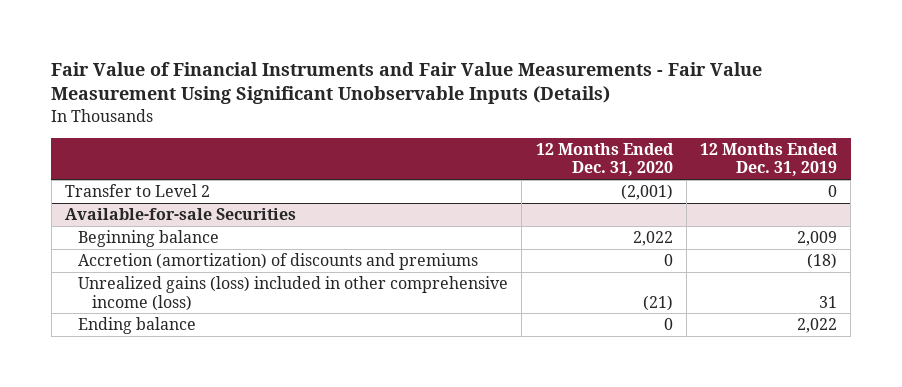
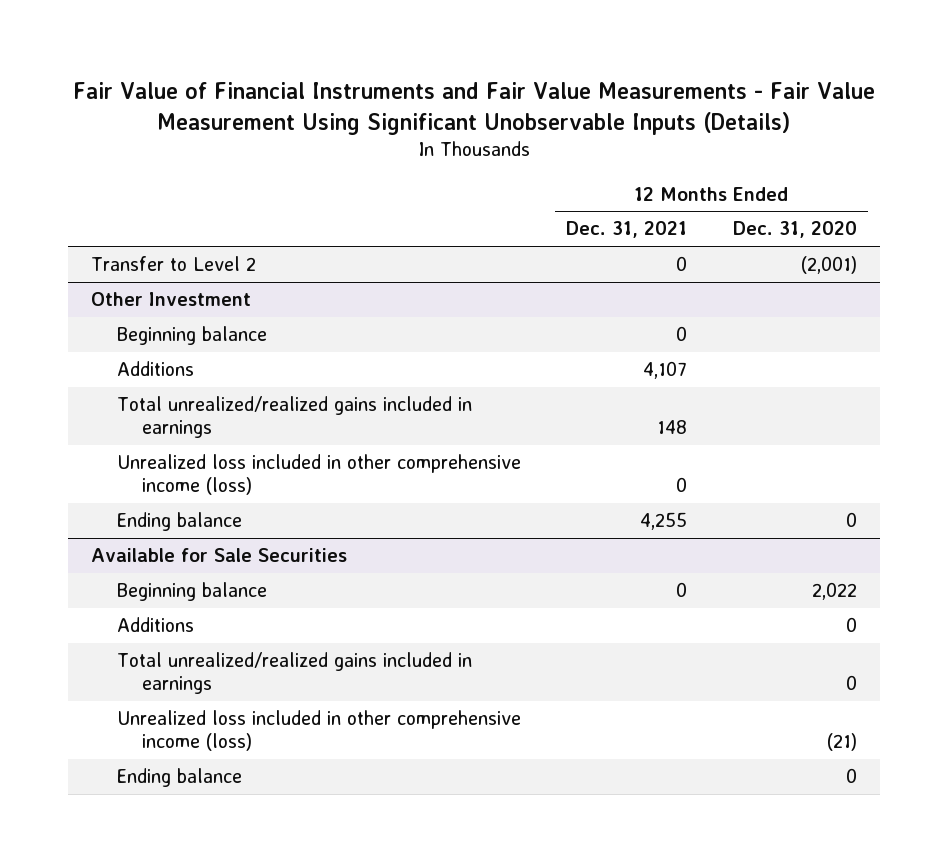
- | 12 Months Ended Dec. 31, 2020 | 12 Months Ended Dec. 31, 2019
+ | 12 Months Ended Dec. 31, 2021 | 12 Months Ended Dec. 31, 2020
- Available-for-sale Securities
+ Other Investment
+ Beginning balance | 0 |
+ Additions | 4,107 |
+ Total unrealized/realized gains included in earnings | 148 |
+ Unrealized loss included in other comprehensive income (loss) | 0 |
+ Ending balance | 4,255 | 0
+ Available for Sale Securities
- Accretion (amortization) of discounts and premiums | 0 | (18)
- Unrealized gains (loss) included in other comprehensive income (loss) | (21) | 31
+ Additions | | 0
+ Total unrealized/realized gains included in earnings | | 0
+ Unrealized loss included in other comprehensive income (loss) | | (21)

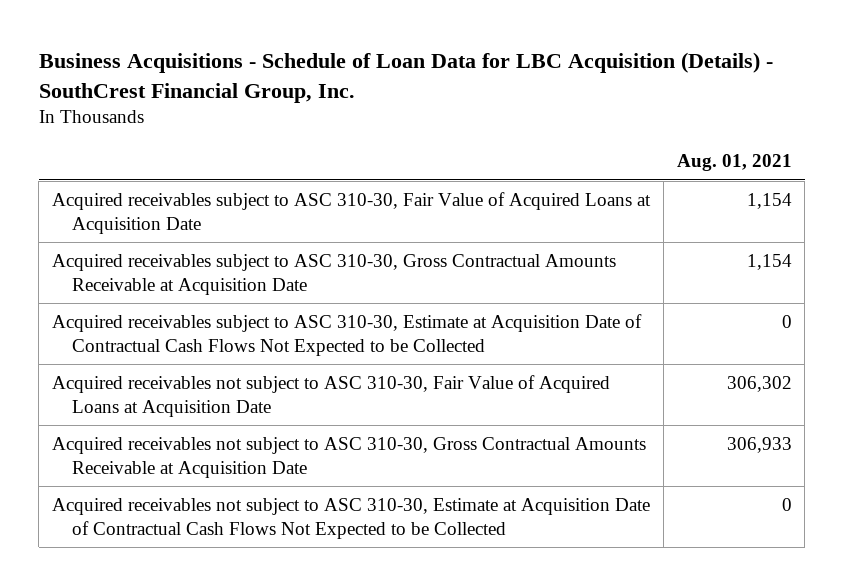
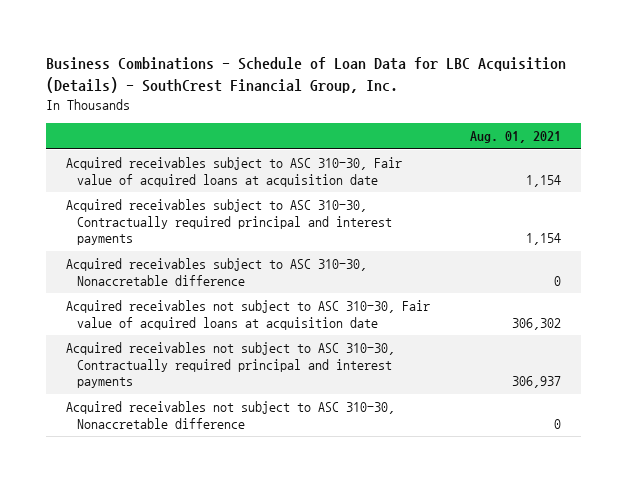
- Business Acquisitions - Schedule of Loan Data for LBC Acquisition (Details) - SouthCrest Financial Group, Inc.
+ Business Combinations - Schedule of Loan Data for LBC Acquisition (Details) - SouthCrest Financial Group, Inc.
- Acquired receivables subject to ASC 310-30, Fair Value of Acquired Loans at Acquisition Date | 1,154
- Acquired receivables subject to ASC 310-30, Gross Contractual Amounts Receivable at Acquisition Date | 1,154
- Acquired receivables subject to ASC 310-30, Estimate at Acquisition Date of Contractual Cash Flows Not Expected to be Collected | 0
- Acquired receivables not subject to ASC 310-30, Fair Value of Acquired Loans at Acquisition Date | 306,302
- Acquired receivables not subject to ASC 310-30, Gross Contractual Amounts Receivable at Acquisition Date | 306,933
- Acquired receivables not subject to ASC 310-30, Estimate at Acquisition Date of Contractual Cash Flows Not Expected to be Collected | 0
+ Acquired receivables subject to ASC 310-30, Fair value of acquired loans at acquisition date | 1,154
+ Acquired receivables subject to ASC 310-30, Contractually required principal and interest payments | 1,154
+ Acquired receivables subject to ASC 310-30, Nonaccretable difference | 0
+ Acquired receivables not subject to ASC 310-30, Fair value of acquired loans at acquisition date | 306,302
+ Acquired receivables not subject to ASC 310-30, Contractually required principal and interest payments | 306,937
+ Acquired receivables not subject to ASC 310-30, Nonaccretable difference | 0

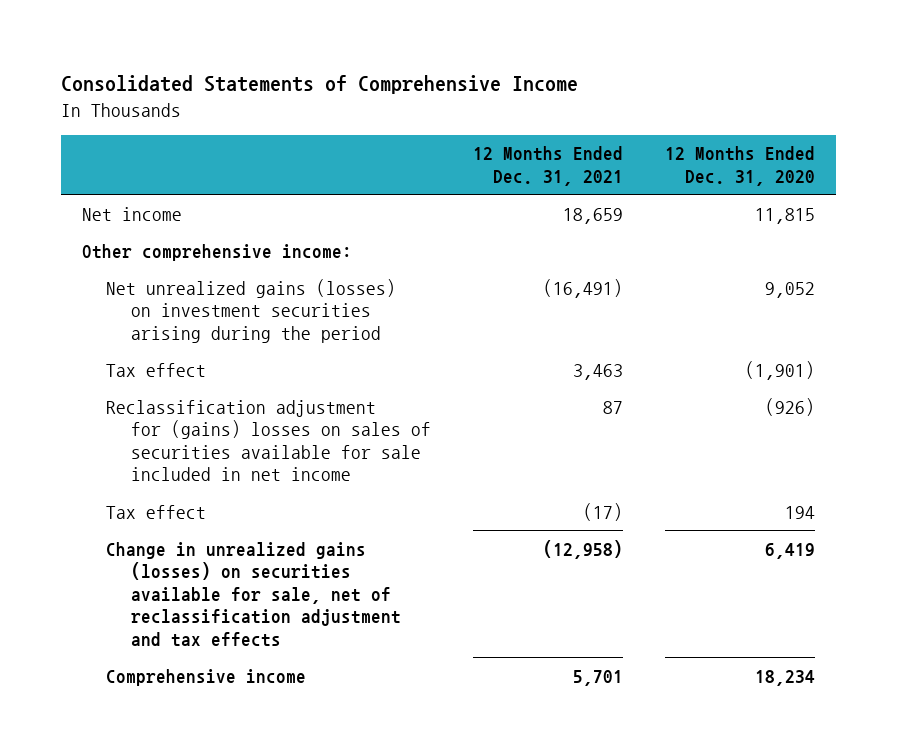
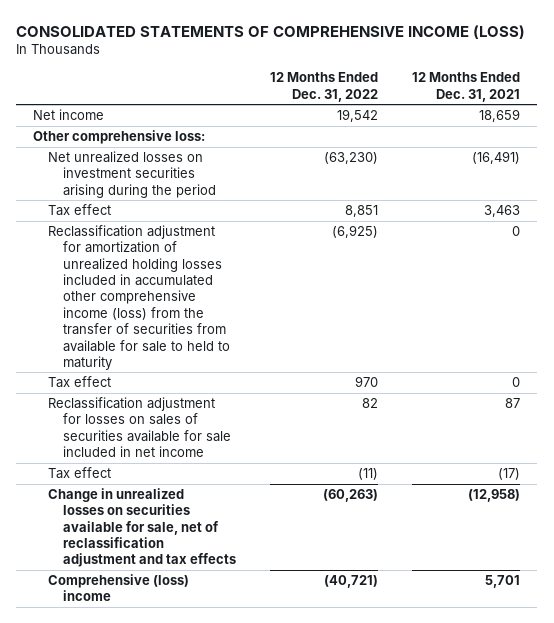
- Consolidated Statements of Comprehensive Income
+ CONSOLIDATED STATEMENTS OF COMPREHENSIVE INCOME (LOSS)
- | 12 Months Ended Dec. 31, 2021 | 12 Months Ended Dec. 31, 2020
+ | 12 Months Ended Dec. 31, 2022 | 12 Months Ended Dec. 31, 2021
- Other comprehensive income:
- Net unrealized gains (losses) on investment securities arising during the period | (16,491) | 9,052
+ Other comprehensive loss:
+ Net unrealized losses on investment securities arising during the period | (63,230) | (16,491)
- Reclassification adjustment for (gains) losses on sales of securities available for sale included in net income | 87 | (926)
+ Reclassification adjustment for amortization of unrealized holding losses included in accumulated other comprehensive income (loss) from the transfer of securities from available for sale to held to maturity | (6,925) | 0
+ Tax effect | 970 | 0
+ Reclassification adjustment for losses on sales of securities available for sale included in net income | 82 | 87
- Change in unrealized gains (losses) on securities available for sale, net of reclassification adjustment and tax effects | (12,958) | 6,419
- Comprehensive income | 5,701 | 18,234
+ Change in unrealized losses on securities available for sale, net of reclassification adjustment and tax effects | (60,263) | (12,958)
+ Comprehensive (loss) income | (40,721) | 5,701

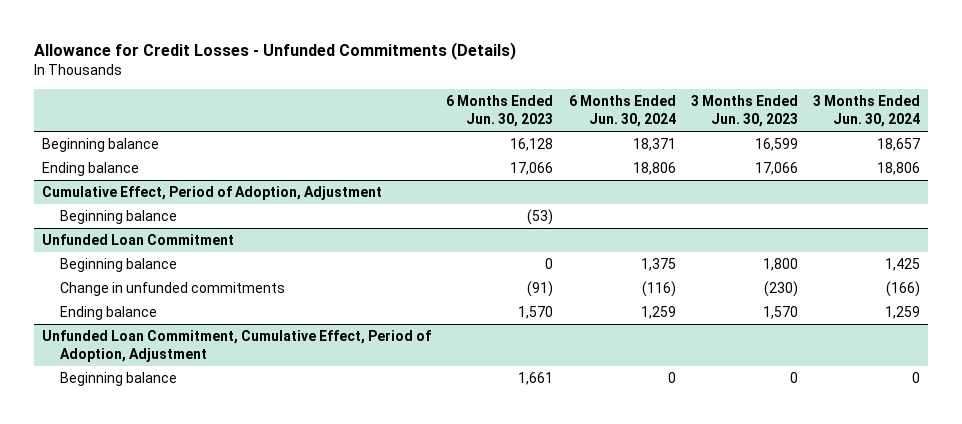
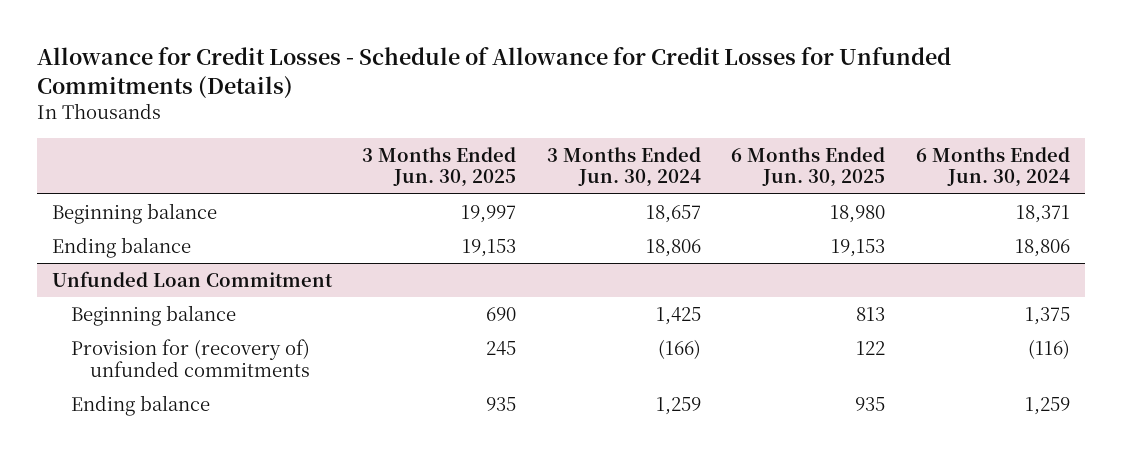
- Allowance for Credit Losses - Unfunded Commitments (Details)
+ Allowance for Credit Losses - Schedule of Allowance for Credit Losses for Unfunded Commitments (Details)
- | 6 Months Ended Jun. 30, 2023 | 6 Months Ended Jun. 30, 2024 | 3 Months Ended Jun. 30, 2023 | 3 Months Ended Jun. 30, 2024
+ | 3 Months Ended Jun. 30, 2025 | 3 Months Ended Jun. 30, 2024 | 6 Months Ended Jun. 30, 2025 | 6 Months Ended Jun. 30, 2024
- Cumulative Effect, Period of Adoption, Adjustment
- Beginning balance | (53) | | |
@ Unfunded Loan Commitment
- Change in unfunded commitments | (91) | (116) | (230) | (166)
+ Provision for (recovery of) unfunded commitments | 245 | (166) | 122 | (116)
- Unfunded Loan Commitment, Cumulative Effect, Period of Adoption, Adjustment
- Beginning balance | 1,661 | 0 | 0 | 0

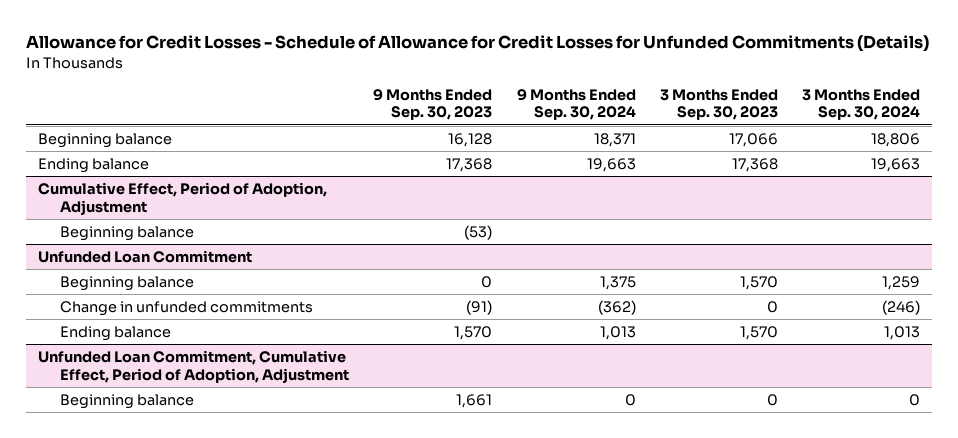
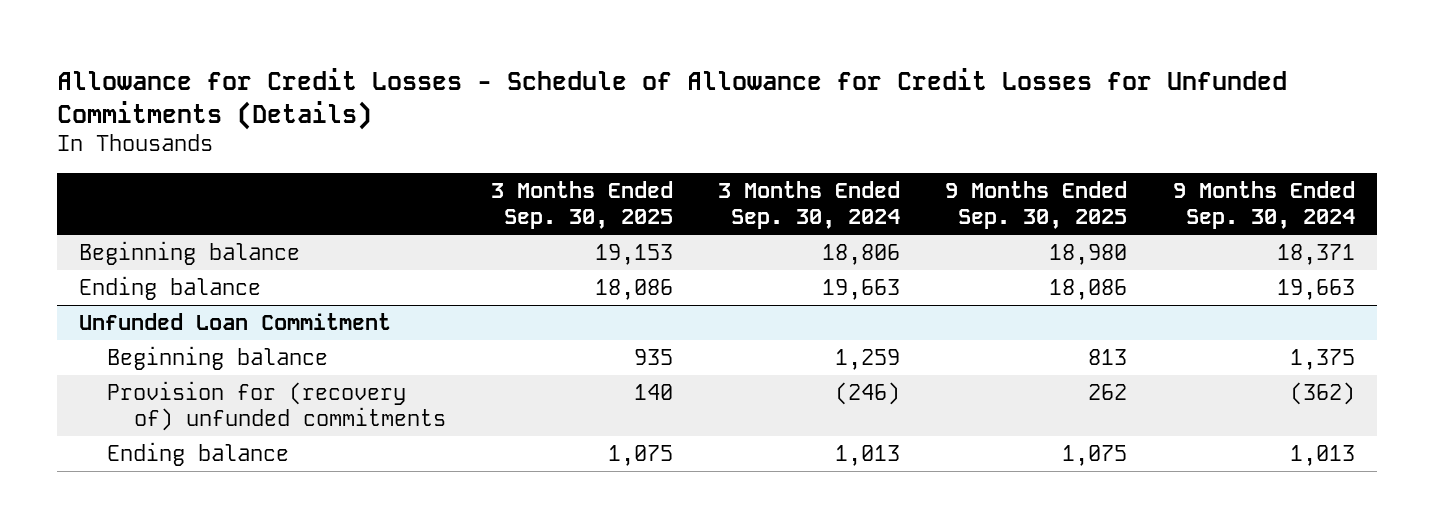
- | 9 Months Ended Sep. 30, 2023 | 9 Months Ended Sep. 30, 2024 | 3 Months Ended Sep. 30, 2023 | 3 Months Ended Sep. 30, 2024
+ | 3 Months Ended Sep. 30, 2025 | 3 Months Ended Sep. 30, 2024 | 9 Months Ended Sep. 30, 2025 | 9 Months Ended Sep. 30, 2024
- Cumulative Effect, Period of Adoption, Adjustment
- Beginning balance | (53) | | |
@ Unfunded Loan Commitment
- Change in unfunded commitments | (91) | (362) | 0 | (246)
+ Provision for (recovery of) unfunded commitments | 140 | (246) | 262 | (362)
- Unfunded Loan Commitment, Cumulative Effect, Period of Adoption, Adjustment
- Beginning balance | 1,661 | 0 | 0 | 0

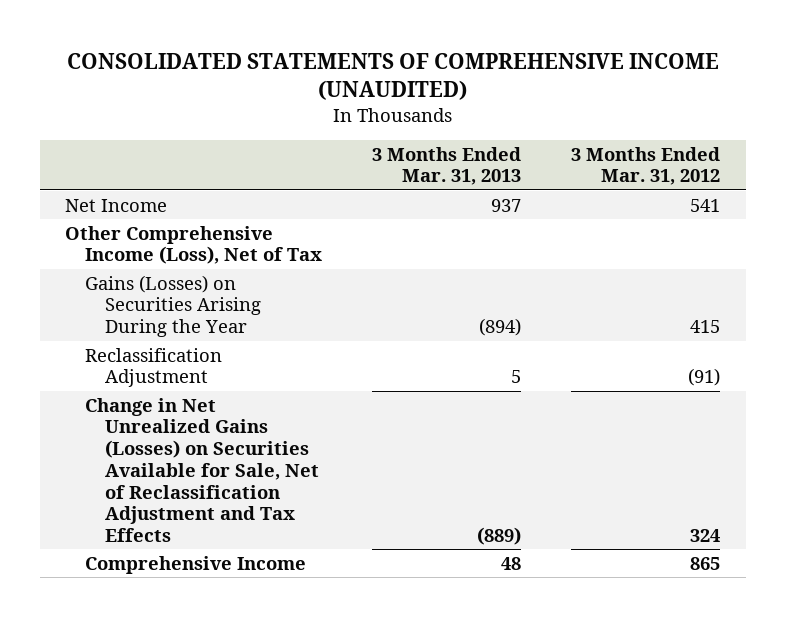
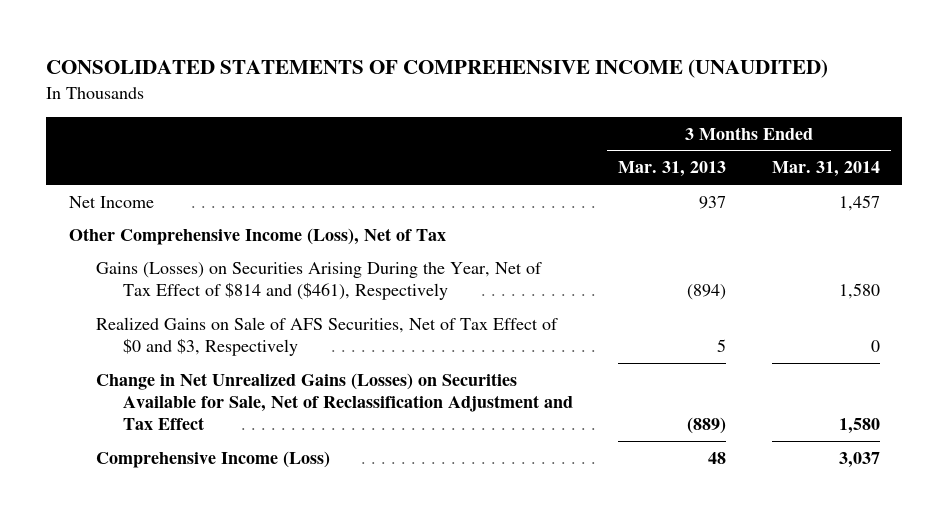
- | 3 Months Ended Mar. 31, 2013 | 3 Months Ended Mar. 31, 2012
+ | 3 Months Ended Mar. 31, 2013 | 3 Months Ended Mar. 31, 2014
- Gains (Losses) on Securities Arising During the Year | (894) | 415
- Reclassification Adjustment | 5 | (91)
- Change in Net Unrealized Gains (Losses) on Securities Available for Sale, Net of Reclassification Adjustment and Tax Effects | (889) | 324
- Comprehensive Income | 48 | 865
+ Gains (Losses) on Securities Arising During the Year, Net of Tax Effect of $814 and ($461), Respectively | (894) | 1,580
+ Realized Gains on Sale of AFS Securities, Net of Tax Effect of $0 and $3, Respectively | 5 | 0
+ Change in Net Unrealized Gains (Losses) on Securities Available for Sale, Net of Reclassification Adjustment and Tax Effect | (889) | 1,580
+ Comprehensive Income (Loss) | 48 | 3,037

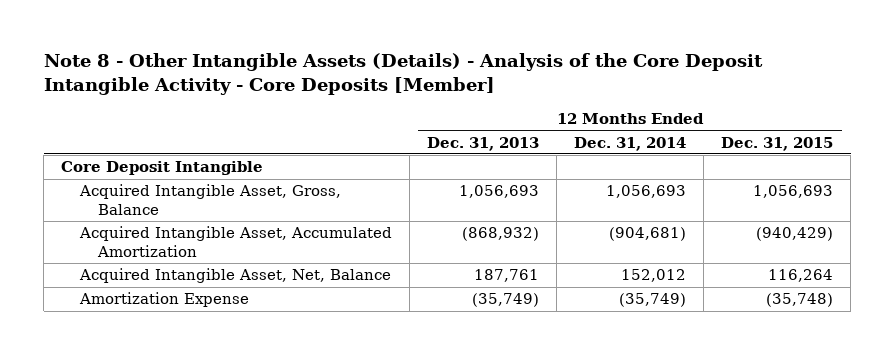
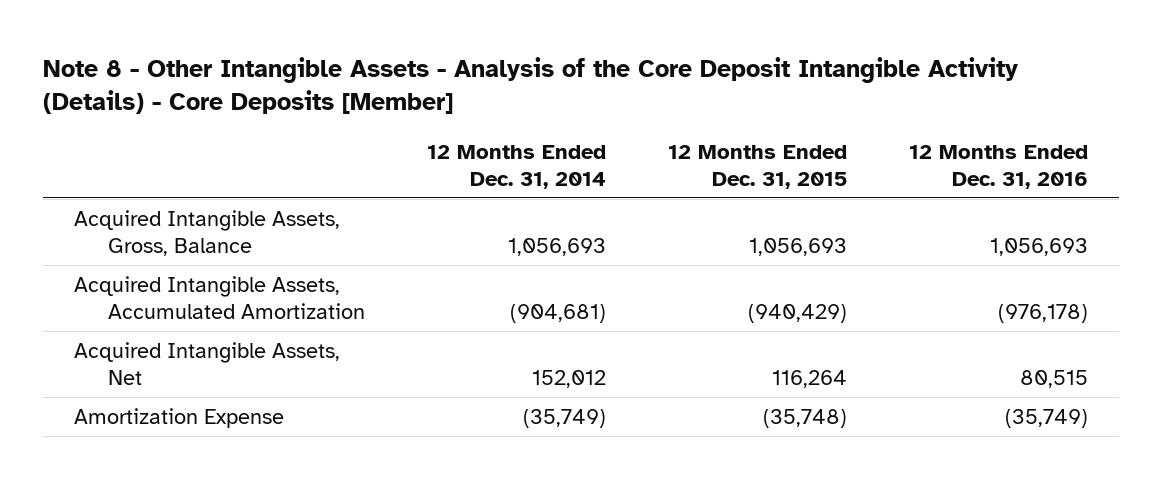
- Note 8 - Other Intangible Assets (Details) - Analysis of the Core Deposit Intangible Activity - Core Deposits [Member]
+ Note 8 - Other Intangible Assets - Analysis of the Core Deposit Intangible Activity (Details) - Core Deposits [Member]
- | 12 Months Ended Dec. 31, 2013 | 12 Months Ended Dec. 31, 2014 | 12 Months Ended Dec. 31, 2015
+ | 12 Months Ended Dec. 31, 2014 | 12 Months Ended Dec. 31, 2015 | 12 Months Ended Dec. 31, 2016
- Core Deposit Intangible
- Acquired Intangible Asset, Gross, Balance | 1,056,693 | 1,056,693 | 1,056,693
- Acquired Intangible Asset, Accumulated Amortization | (868,932) | (904,681) | (940,429)
- Acquired Intangible Asset, Net, Balance | 187,761 | 152,012 | 116,264
+ Acquired Intangible Assets, Gross, Balance | 1,056,693 | 1,056,693 | 1,056,693
+ Acquired Intangible Assets, Accumulated Amortization | (904,681) | (940,429) | (976,178)
+ Acquired Intangible Assets, Net | 152,012 | 116,264 | 80,515

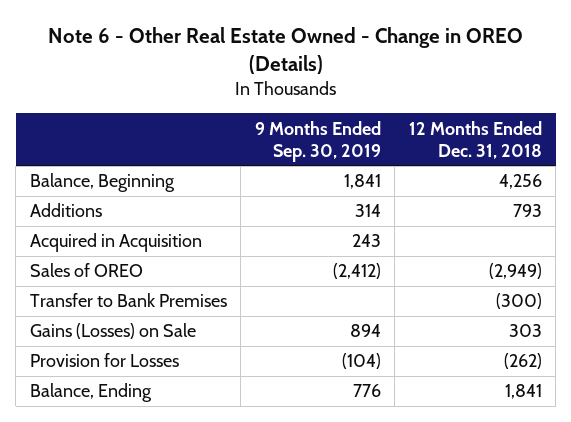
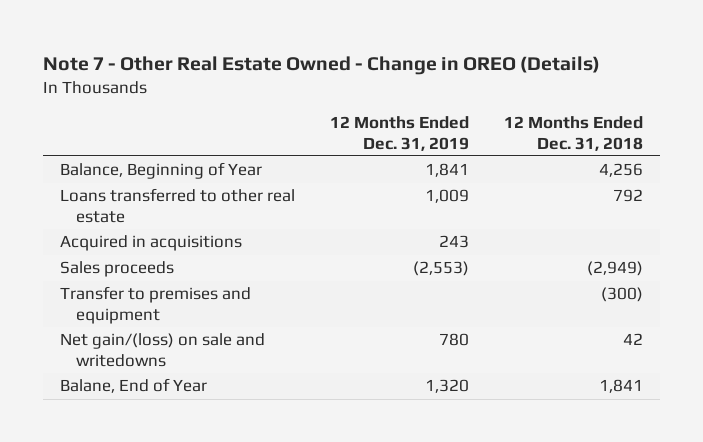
- Note 6 - Other Real Estate Owned - Change in OREO (Details)
+ Note 7 - Other Real Estate Owned - Change in OREO (Details)
- | 9 Months Ended Sep. 30, 2019 | 12 Months Ended Dec. 31, 2018
+ | 12 Months Ended Dec. 31, 2019 | 12 Months Ended Dec. 31, 2018
- Balance, Beginning | 1,841 | 4,256
- Additions | 314 | 793
- Acquired in Acquisition | 243 |
- Sales of OREO | (2,412) | (2,949)
- Transfer to Bank Premises | | (300)
- Gains (Losses) on Sale | 894 | 303
- Provision for Losses | (104) | (262)
- Balance, Ending | 776 | 1,841
+ Balance, Beginning of Year | 1,841 | 4,256
+ Loans transferred to other real estate | 1,009 | 792
+ Acquired in acquisitions | 243 |
+ Sales proceeds | (2,553) | (2,949)
+ Transfer to premises and equipment | | (300)
+ Net gain/(loss) on sale and writedowns | 780 | 42
+ Balane, End of Year | 1,320 | 1,841

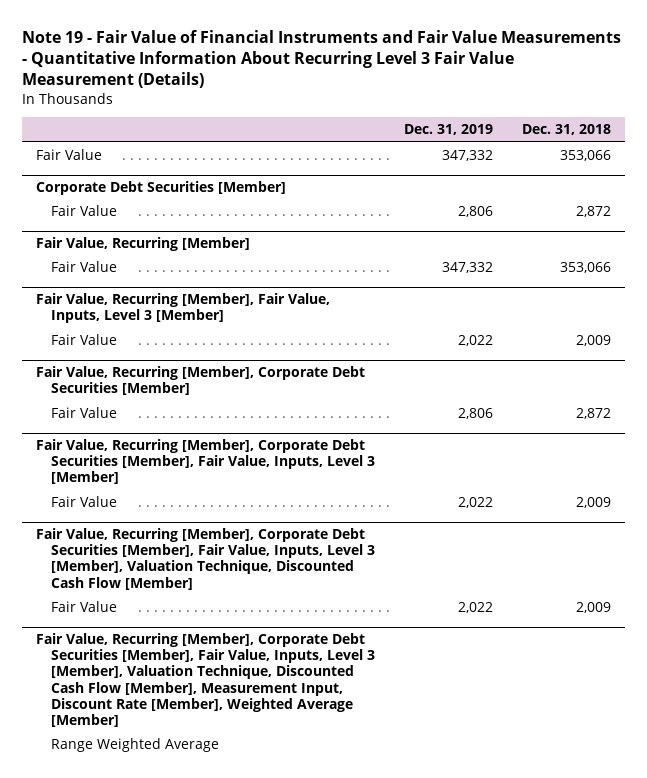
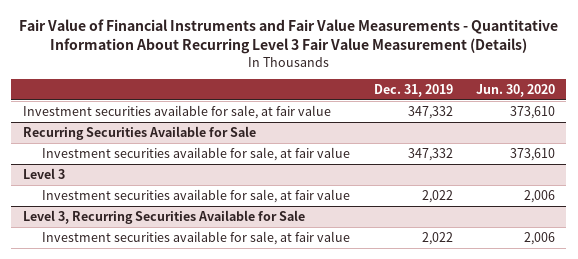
- Note 19 - Fair Value of Financial Instruments and Fair Value Measurements - Quantitative Information About Recurring Level 3 Fair Value Measurement (Details)
+ Fair Value of Financial Instruments and Fair Value Measurements - Quantitative Information About Recurring Level 3 Fair Value Measurement (Details)
- | Dec. 31, 2019 | Dec. 31, 2018
+ | Dec. 31, 2019 | Jun. 30, 2020
- Fair Value | 347,332 | 353,066
- Corporate Debt Securities [Member]
- Fair Value | 2,806 | 2,872
- Fair Value, Recurring [Member]
- Fair Value | 347,332 | 353,066
- Fair Value, Recurring [Member], Fair Value, Inputs, Level 3 [Member]
- Fair Value | 2,022 | 2,009
- Fair Value, Recurring [Member], Corporate Debt Securities [Member]
- Fair Value | 2,806 | 2,872
- Fair Value, Recurring [Member], Corporate Debt Securities [Member], Fair Value, Inputs, Level 3 [Member]
- Fair Value | 2,022 | 2,009
- Fair Value, Recurring [Member], Corporate Debt Securities [Member], Fair Value, Inputs, Level 3 [Member], Valuation Technique, Discounted Cash Flow [Member]
- Fair Value | 2,022 | 2,009
- Fair Value, Recurring [Member], Corporate Debt Securities [Member], Fair Value, Inputs, Level 3 [Member], Valuation Technique, Discounted Cash Flow [Member], Measurement Input, Discount Rate [Member], Weighted Average [Member]
- Range Weighted Average
+ Investment securities available for sale, at fair value | 347,332 | 373,610
+ Recurring Securities Available for Sale
+ Investment securities available for sale, at fair value | 347,332 | 373,610
+ Level 3
+ Investment securities available for sale, at fair value | 2,022 | 2,006
+ Level 3, Recurring Securities Available for Sale
+ Investment securities available for sale, at fair value | 2,022 | 2,006

